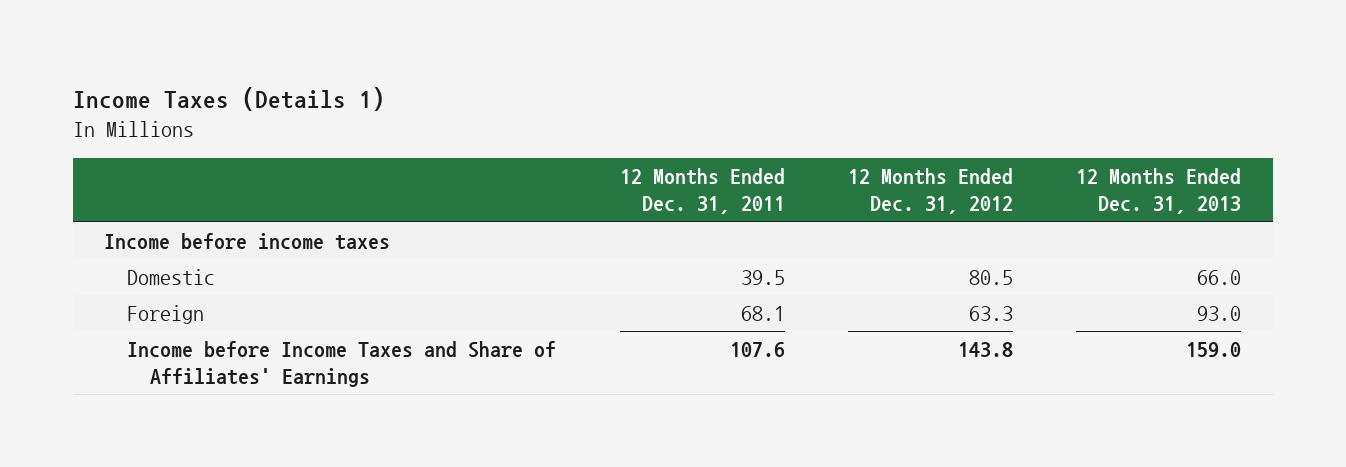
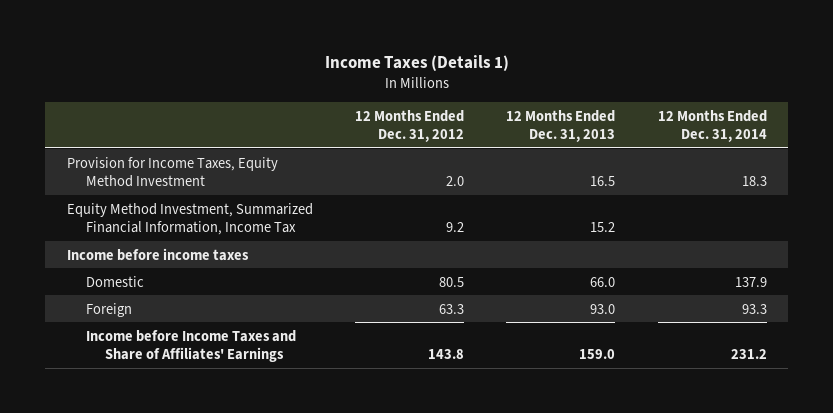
- | 12 Months Ended Dec. 31, 2011 | 12 Months Ended Dec. 31, 2012 | 12 Months Ended Dec. 31, 2013
+ | 12 Months Ended Dec. 31, 2012 | 12 Months Ended Dec. 31, 2013 | 12 Months Ended Dec. 31, 2014
+ Provision for Income Taxes, Equity Method Investment | 2.0 | 16.5 | 18.3
+ Equity Method Investment, Summarized Financial Information, Income Tax | 9.2 | 15.2 |

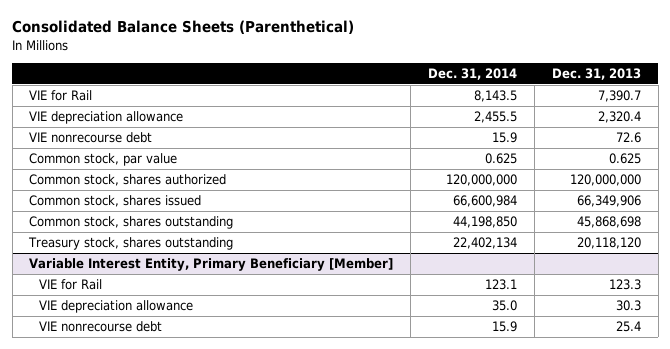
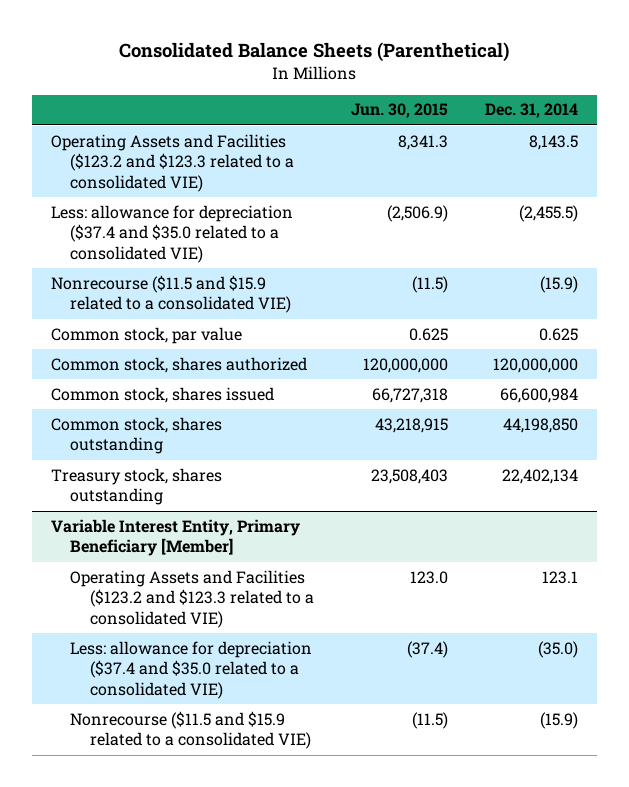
- | Dec. 31, 2014 | Dec. 31, 2013
+ | Jun. 30, 2015 | Dec. 31, 2014
- VIE for Rail | 8,143.5 | 7,390.7
- VIE depreciation allowance | 2,455.5 | 2,320.4
- VIE nonrecourse debt | 15.9 | 72.6
+ Operating Assets and Facilities ($123.2 and $123.3 related to a consolidated VIE) | 8,341.3 | 8,143.5
+ Less: allowance for depreciation ($37.4 and $35.0 related to a consolidated VIE) | (2,506.9) | (2,455.5)
+ Nonrecourse ($11.5 and $15.9 related to a consolidated VIE) | (11.5) | (15.9)
@ Variable Interest Entity, Primary Beneficiary [Member]
- VIE for Rail | 123.1 | 123.3
- VIE depreciation allowance | 35.0 | 30.3
- VIE nonrecourse debt | 15.9 | 25.4
+ Operating Assets and Facilities ($123.2 and $123.3 related to a consolidated VIE) | 123.0 | 123.1
+ Less: allowance for depreciation ($37.4 and $35.0 related to a consolidated VIE) | (37.4) | (35.0)
+ Nonrecourse ($11.5 and $15.9 related to a consolidated VIE) | (11.5) | (15.9)

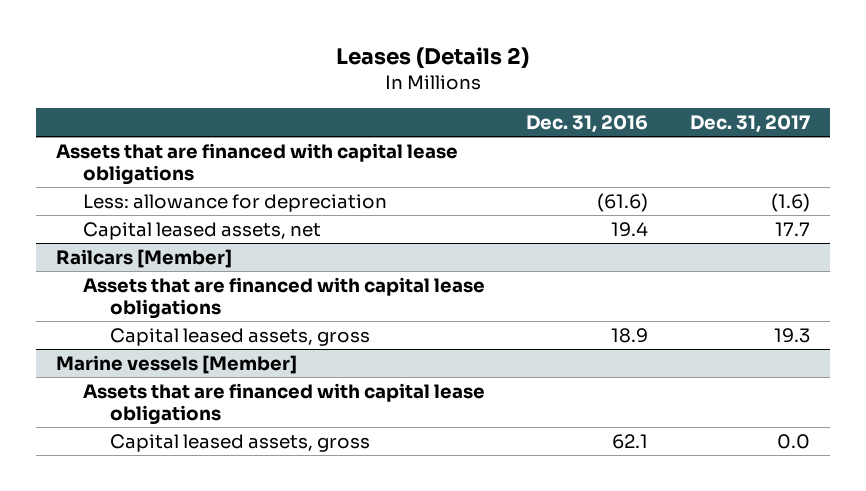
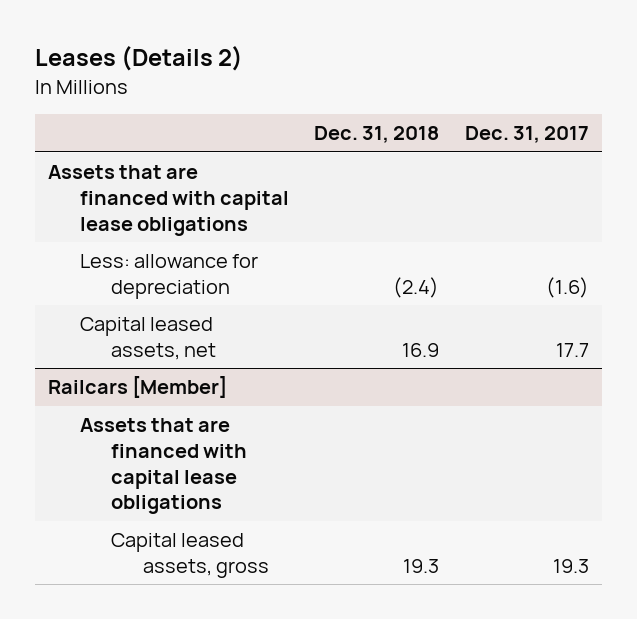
- | Dec. 31, 2016 | Dec. 31, 2017
+ | Dec. 31, 2018 | Dec. 31, 2017
- Marine vessels [Member]
- Assets that are financed with capital lease obligations
- Capital leased assets, gross | 62.1 | 0.0

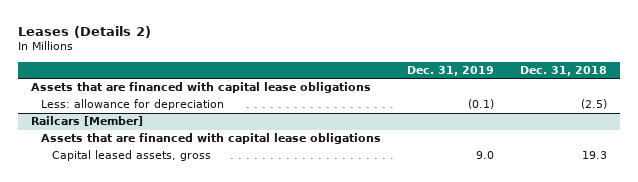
- | Dec. 31, 2018 | Dec. 31, 2017
+ | Dec. 31, 2019 | Dec. 31, 2018
- Less: allowance for depreciation | (2.4) | (1.6)
- Capital leased assets, net | 16.9 | 17.7
+ Less: allowance for depreciation | (0.1) | (2.5)

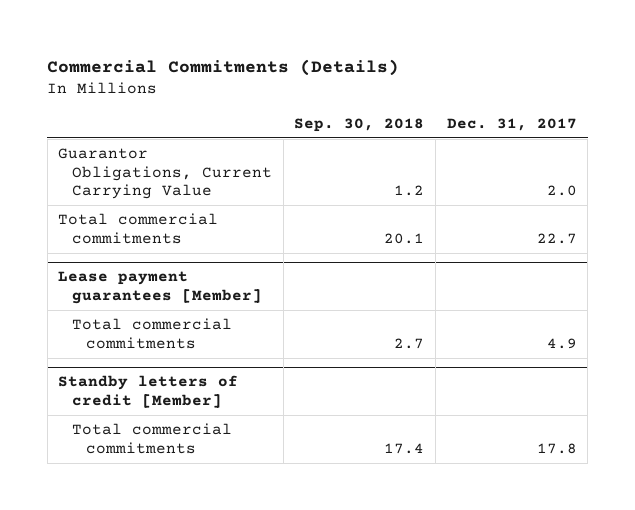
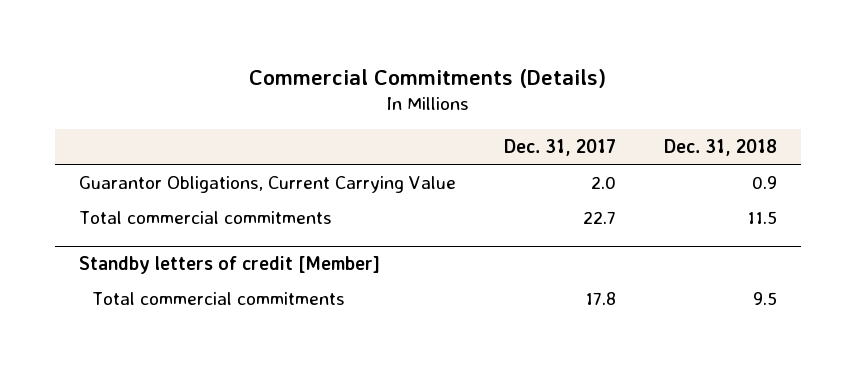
- | Sep. 30, 2018 | Dec. 31, 2017
+ | Dec. 31, 2017 | Dec. 31, 2018
- Lease payment guarantees [Member]
- Total commercial commitments | 2.7 | 4.9

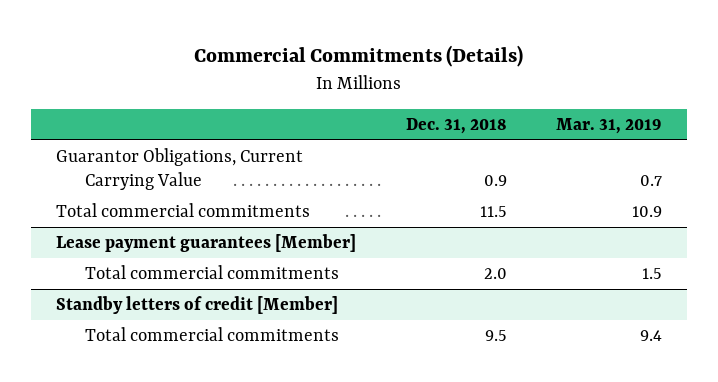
- | Dec. 31, 2017 | Dec. 31, 2018
+ | Dec. 31, 2018 | Mar. 31, 2019
+ Lease payment guarantees [Member]
+ Total commercial commitments | 2.0 | 1.5

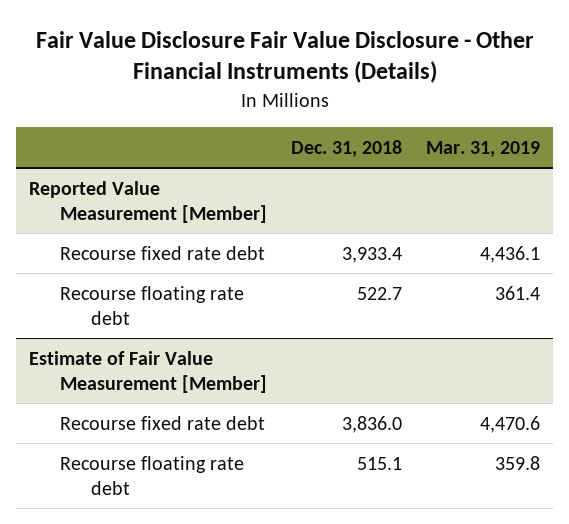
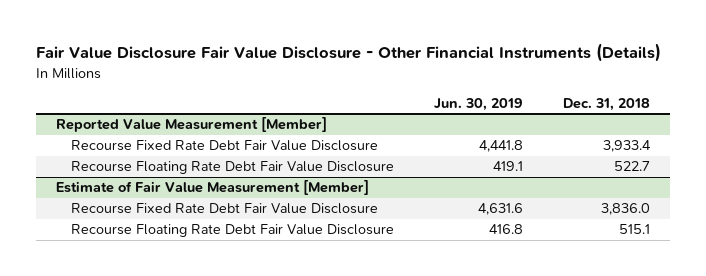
- | Dec. 31, 2018 | Mar. 31, 2019
+ | Jun. 30, 2019 | Dec. 31, 2018
@ Reported Value Measurement [Member]
- Recourse fixed rate debt | 3,933.4 | 4,436.1
- Recourse floating rate debt | 522.7 | 361.4
+ Recourse Fixed Rate Debt Fair Value Disclosure | 4,441.8 | 3,933.4
+ Recourse Floating Rate Debt Fair Value Disclosure | 419.1 | 522.7
@ Estimate of Fair Value Measurement [Member]
- Recourse fixed rate debt | 3,836.0 | 4,470.6
- Recourse floating rate debt | 515.1 | 359.8
+ Recourse Fixed Rate Debt Fair Value Disclosure | 4,631.6 | 3,836.0
+ Recourse Floating Rate Debt Fair Value Disclosure | 416.8 | 515.1

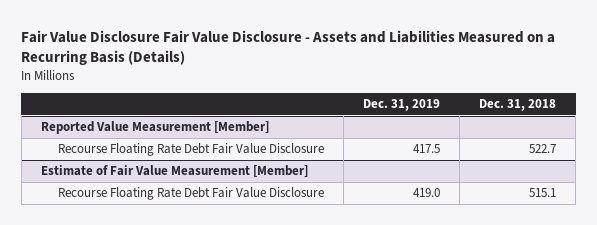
- Fair Value Disclosure Fair Value Disclosure - Other Financial Instruments (Details)
+ Fair Value Disclosure Fair Value Disclosure - Assets and Liabilities Measured on a Recurring Basis (Details)
- | Jun. 30, 2019 | Dec. 31, 2018
+ | Dec. 31, 2019 | Dec. 31, 2018
@ Reported Value Measurement [Member]
- Recourse Fixed Rate Debt Fair Value Disclosure | 4,441.8 | 3,933.4
@ Estimate of Fair Value Measurement [Member]
- Recourse Fixed Rate Debt Fair Value Disclosure | 4,631.6 | 3,836.0

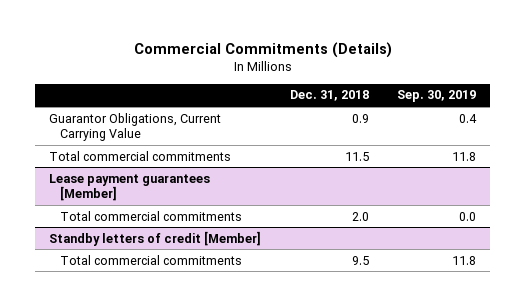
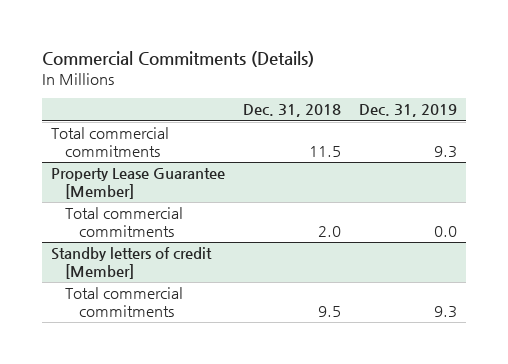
- | Dec. 31, 2018 | Sep. 30, 2019
+ | Dec. 31, 2018 | Dec. 31, 2019
- Guarantor Obligations, Current Carrying Value | 0.9 | 0.4
- Lease payment guarantees [Member]
+ Property Lease Guarantee [Member]

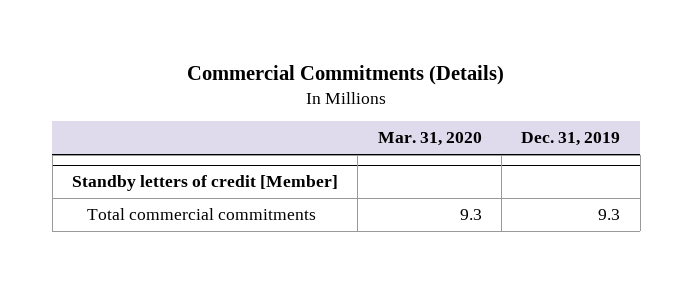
- | Dec. 31, 2018 | Dec. 31, 2019
+ | Mar. 31, 2020 | Dec. 31, 2019
- Total commercial commitments | 11.5 | 9.3
- Property Lease Guarantee [Member]
- Total commercial commitments | 2.0 | 0.0

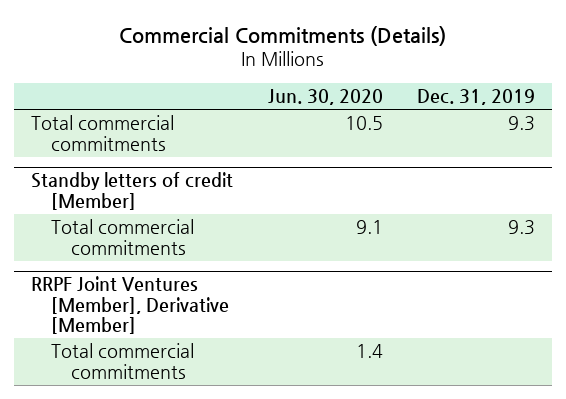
- | Mar. 31, 2020 | Dec. 31, 2019
+ | Jun. 30, 2020 | Dec. 31, 2019
+ Total commercial commitments | 10.5 | 9.3
+ RRPF Joint Ventures [Member], Derivative [Member]
+ Total commercial commitments | 1.4 |

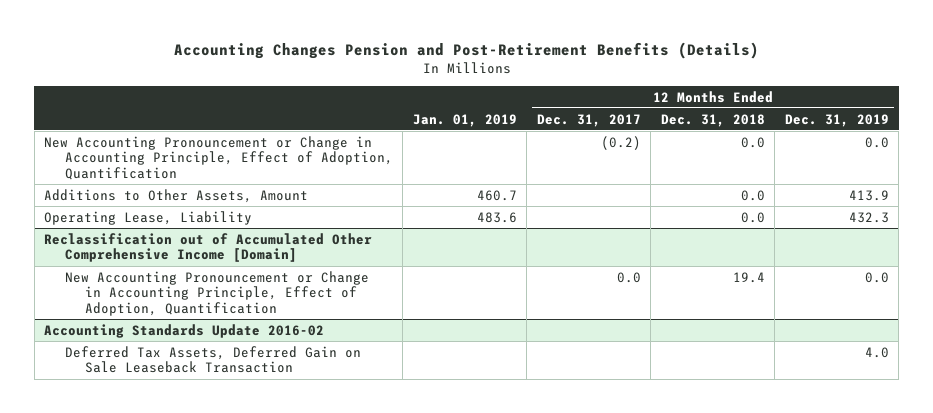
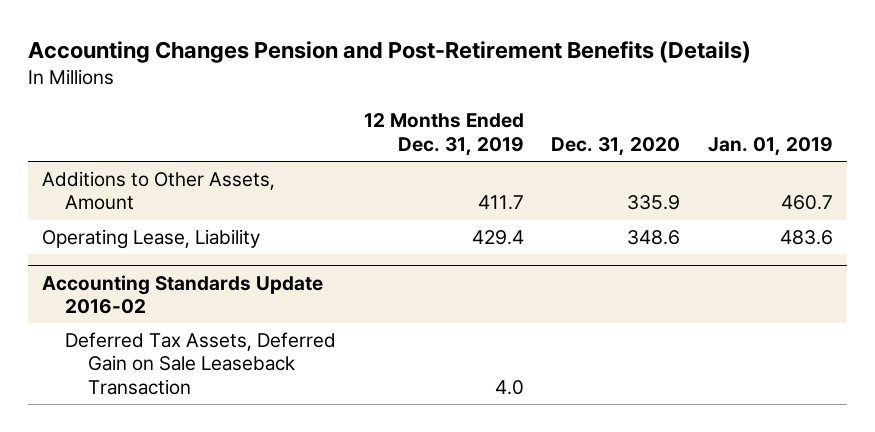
- | Jan. 01, 2019 | 12 Months Ended Dec. 31, 2017 | 12 Months Ended Dec. 31, 2018 | 12 Months Ended Dec. 31, 2019
+ | 12 Months Ended Dec. 31, 2019 | Dec. 31, 2020 | Jan. 01, 2019
- New Accounting Pronouncement or Change in Accounting Principle, Effect of Adoption, Quantification | | (0.2) | 0.0 | 0.0
- Additions to Other Assets, Amount | 460.7 | | 0.0 | 413.9
- Operating Lease, Liability | 483.6 | | 0.0 | 432.3
- Reclassification out of Accumulated Other Comprehensive Income [Domain]
- New Accounting Pronouncement or Change in Accounting Principle, Effect of Adoption, Quantification | | 0.0 | 19.4 | 0.0
+ Additions to Other Assets, Amount | 411.7 | 335.9 | 460.7
+ Operating Lease, Liability | 429.4 | 348.6 | 483.6

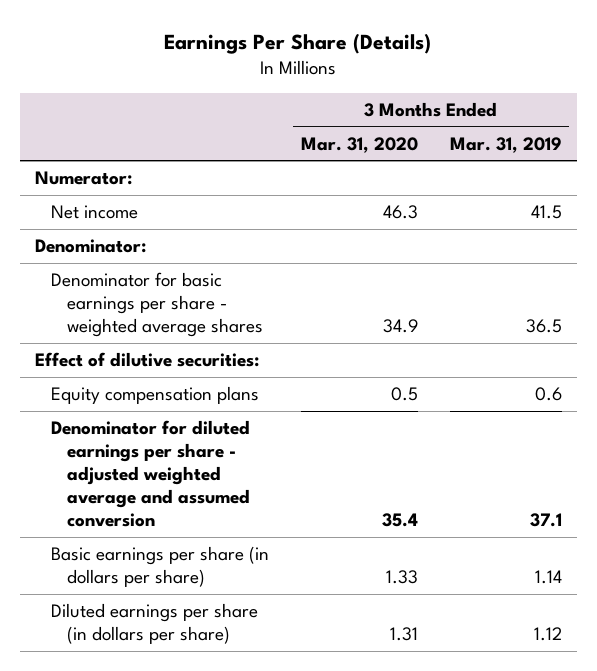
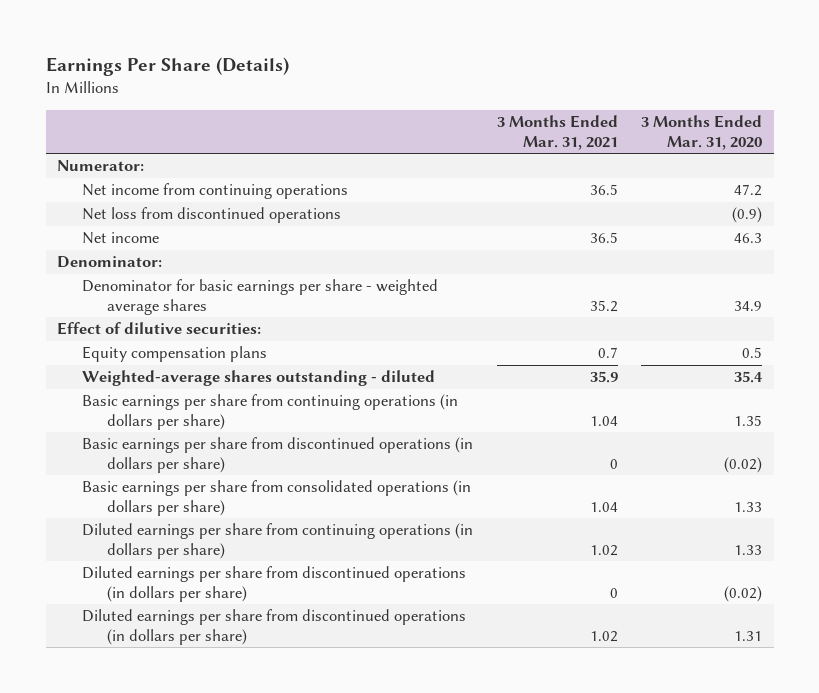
- | 3 Months Ended Mar. 31, 2020 | 3 Months Ended Mar. 31, 2019
+ | 3 Months Ended Mar. 31, 2021 | 3 Months Ended Mar. 31, 2020
+ Net income from continuing operations | 36.5 | 47.2
+ Net loss from discontinued operations | | (0.9)
- Denominator for diluted earnings per share - adjusted weighted average and assumed conversion | 35.4 | 37.1
- Basic earnings per share (in dollars per share) | 1.33 | 1.14
- Diluted earnings per share (in dollars per share) | 1.31 | 1.12
+ Weighted-average shares outstanding - diluted | 35.9 | 35.4
+ Basic earnings per share from continuing operations (in dollars per share) | 1.04 | 1.35
+ Basic earnings per share from discontinued operations (in dollars per share) | 0 | (0.02)
+ Basic earnings per share from consolidated operations (in dollars per share) | 1.04 | 1.33
+ Diluted earnings per share from continuing operations (in dollars per share) | 1.02 | 1.33
+ Diluted earnings per share from discontinued operations (in dollars per share) | 0 | (0.02)
+ Diluted earnings per share from discontinued operations (in dollars per share) | 1.02 | 1.31

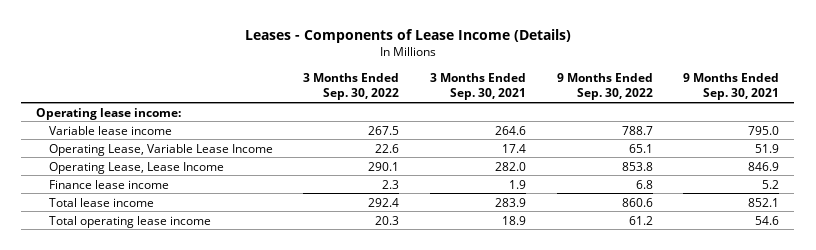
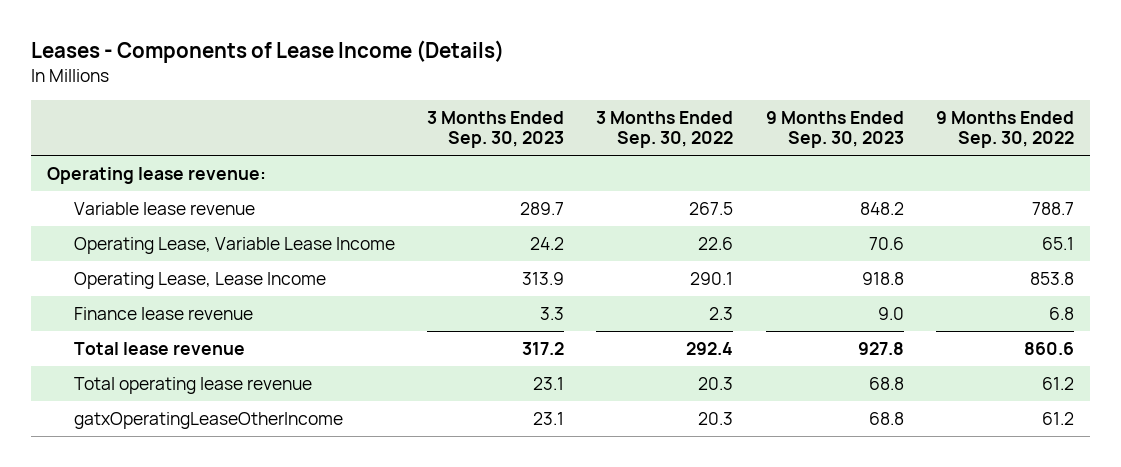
- | 3 Months Ended Sep. 30, 2022 | 3 Months Ended Sep. 30, 2021 | 9 Months Ended Sep. 30, 2022 | 9 Months Ended Sep. 30, 2021
+ | 3 Months Ended Sep. 30, 2023 | 3 Months Ended Sep. 30, 2022 | 9 Months Ended Sep. 30, 2023 | 9 Months Ended Sep. 30, 2022
- Operating lease income:
- Variable lease income | 267.5 | 264.6 | 788.7 | 795.0
+ Operating lease revenue:
+ Variable lease revenue | 289.7 | 267.5 | 848.2 | 788.7
- Finance lease income | 2.3 | 1.9 | 6.8 | 5.2
- Total lease income | 292.4 | 283.9 | 860.6 | 852.1
- Total operating lease income | 20.3 | 18.9 | 61.2 | 54.6
+ Finance lease revenue | 3.3 | 2.3 | 9.0 | 6.8
+ Total lease revenue | 317.2 | 292.4 | 927.8 | 860.6
+ Total operating lease revenue | 23.1 | 20.3 | 68.8 | 61.2
+ gatxOperatingLeaseOtherIncome | 23.1 | 20.3 | 68.8 | 61.2

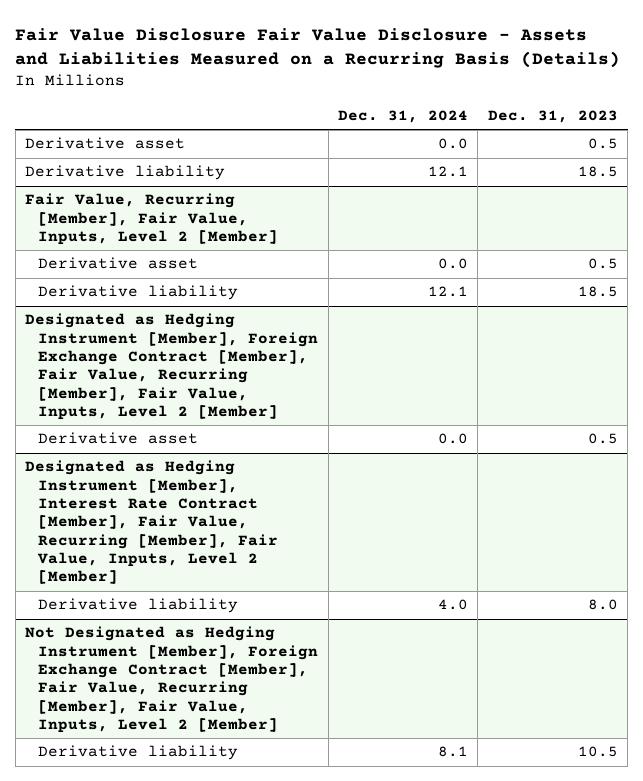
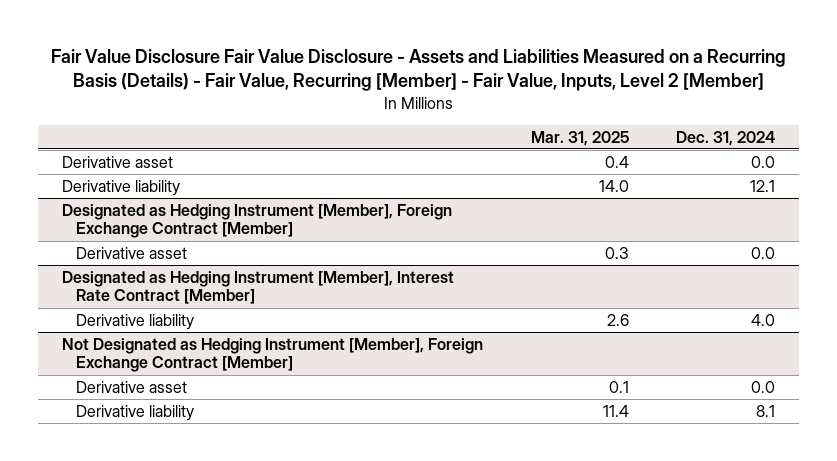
- Fair Value Disclosure Fair Value Disclosure - Assets and Liabilities Measured on a Recurring Basis (Details)
+ Fair Value Disclosure Fair Value Disclosure - Assets and Liabilities Measured on a Recurring Basis (Details) - Fair Value, Recurring [Member] - Fair Value, Inputs, Level 2 [Member]
- | Dec. 31, 2024 | Dec. 31, 2023
+ | Mar. 31, 2025 | Dec. 31, 2024
- Fair Value, Recurring [Member], Fair Value, Inputs, Level 2 [Member]
- Derivative asset | 0.0 | 0.5
- Derivative liability | 12.1 | 18.5
- Designated as Hedging Instrument [Member], Foreign Exchange Contract [Member], Fair Value, Recurring [Member], Fair Value, Inputs, Level 2 [Member]
+ Designated as Hedging Instrument [Member], Foreign Exchange Contract [Member]
- Designated as Hedging Instrument [Member], Interest Rate Contract [Member], Fair Value, Recurring [Member], Fair Value, Inputs, Level 2 [Member]
+ Designated as Hedging Instrument [Member], Interest Rate Contract [Member]
- Not Designated as Hedging Instrument [Member], Foreign Exchange Contract [Member], Fair Value, Recurring [Member], Fair Value, Inputs, Level 2 [Member]
+ Not Designated as Hedging Instrument [Member], Foreign Exchange Contract [Member]
+ Derivative asset | 0.1 | 0.0

